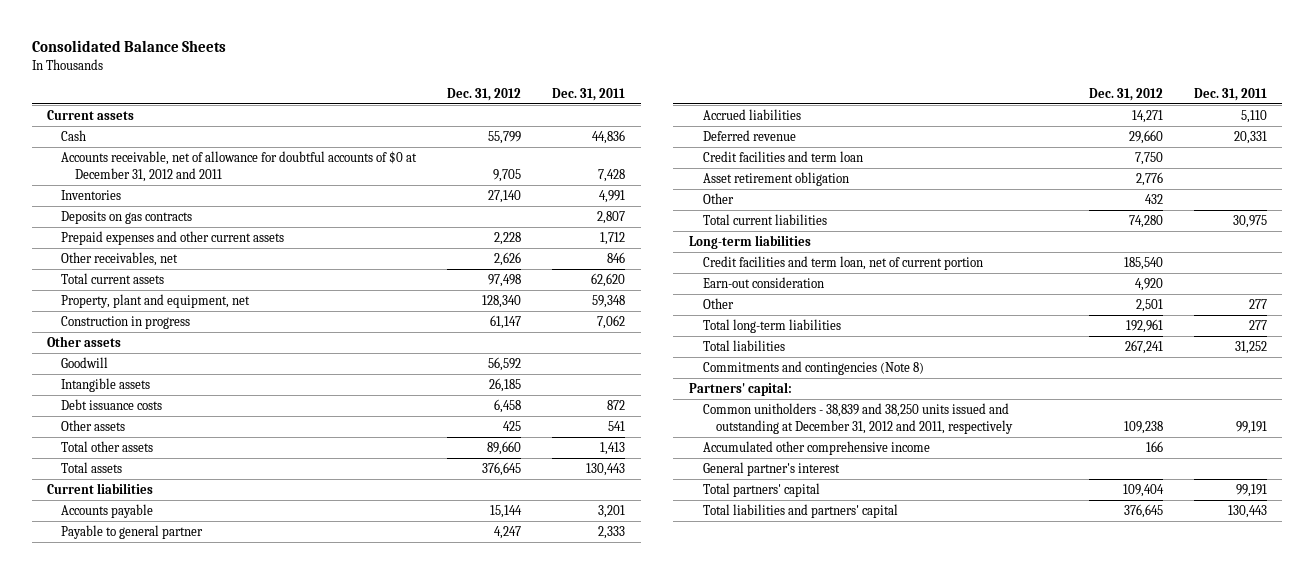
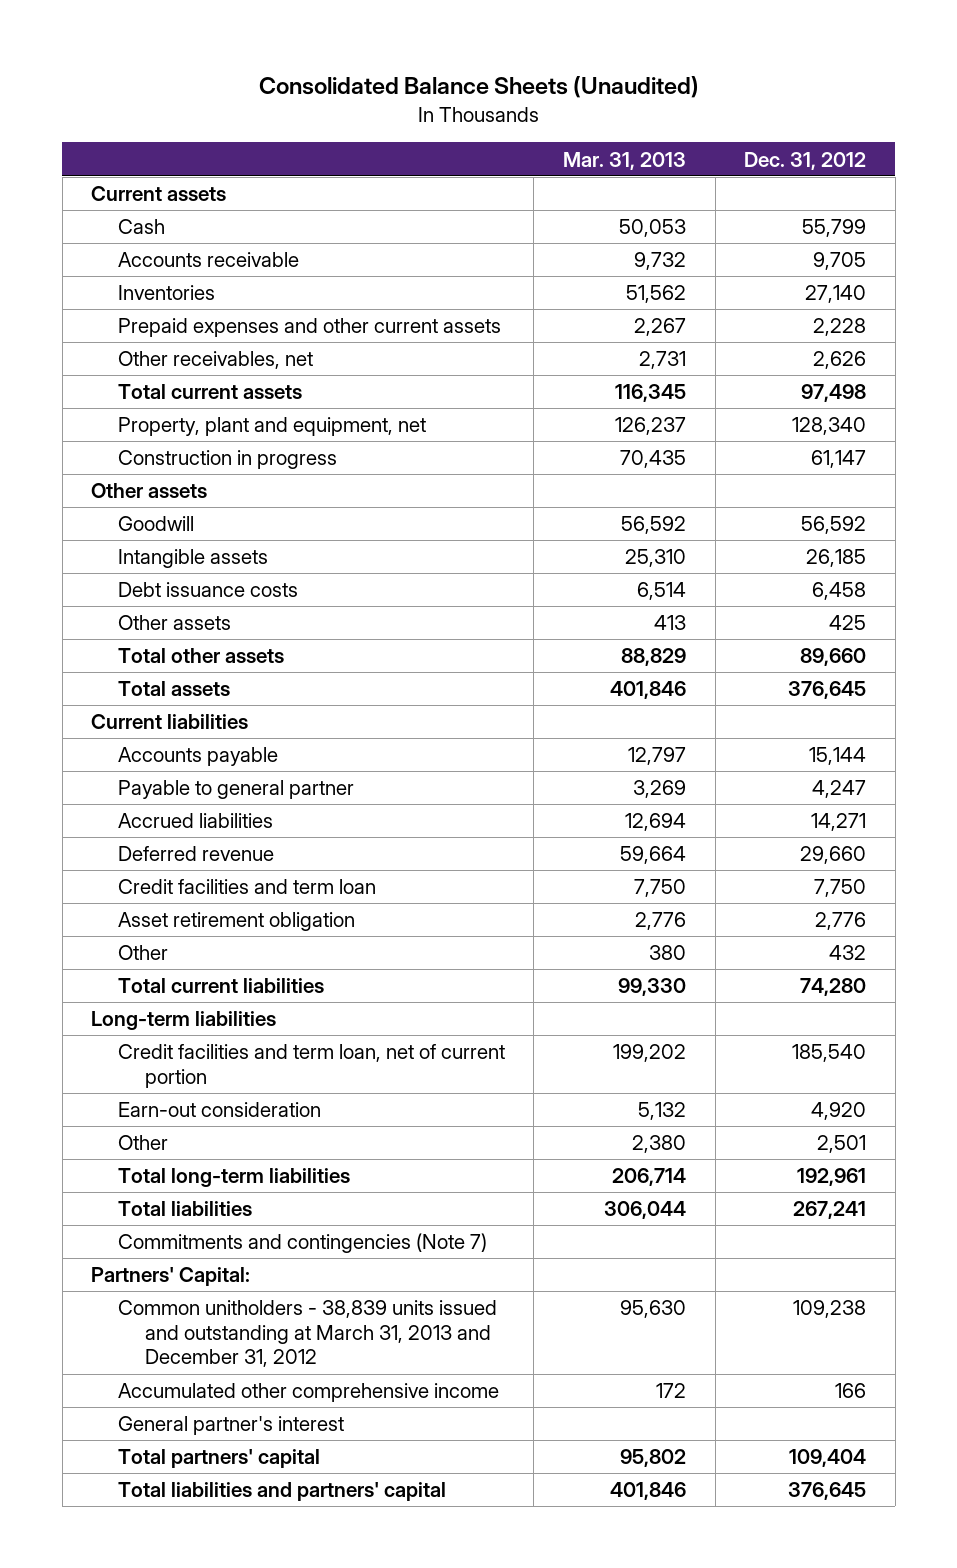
- Consolidated Balance Sheets
+ Consolidated Balance Sheets (Unaudited)
- | Dec. 31, 2012 | Dec. 31, 2011
+ | Mar. 31, 2013 | Dec. 31, 2012
- Accounts receivable, net of allowance for doubtful accounts of $0 at December 31, 2012 and 2011 | 9,705 | 7,428
+ Accounts receivable | 9,732 | 9,705
- Deposits on gas contracts | | 2,807
- Commitments and contingencies (Note 8)
- Partners' capital:
- Common unitholders - 38,839 and 38,250 units issued and outstanding at December 31, 2012 and 2011, respectively | 109,238 | 99,191
+ Commitments and contingencies (Note 7)
+ Partners' Capital:
+ Common unitholders - 38,839 units issued and outstanding at March 31, 2013 and December 31, 2012 | 95,630 | 109,238

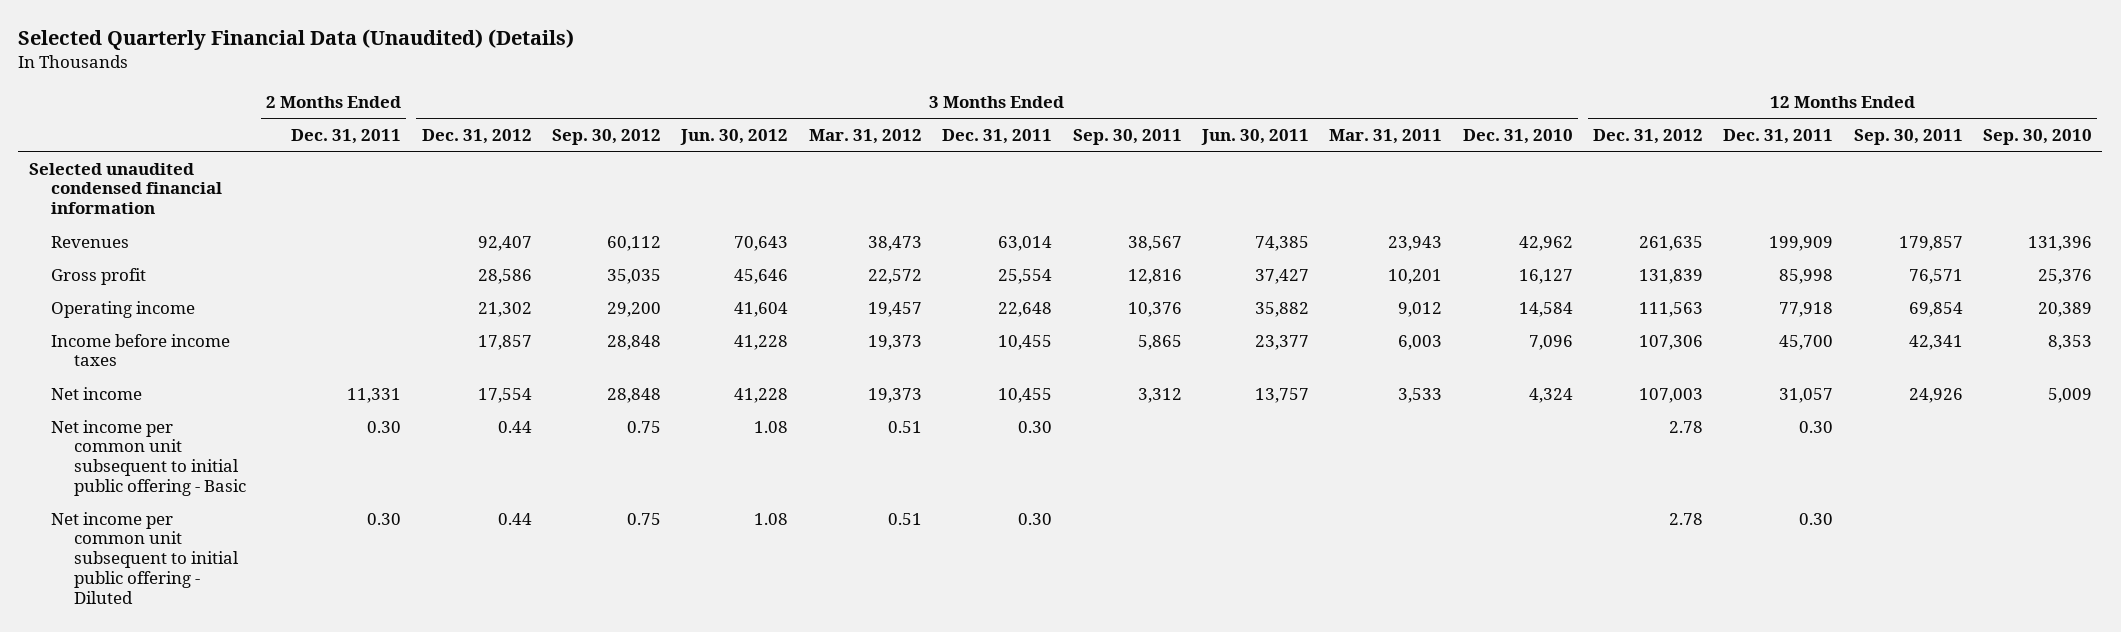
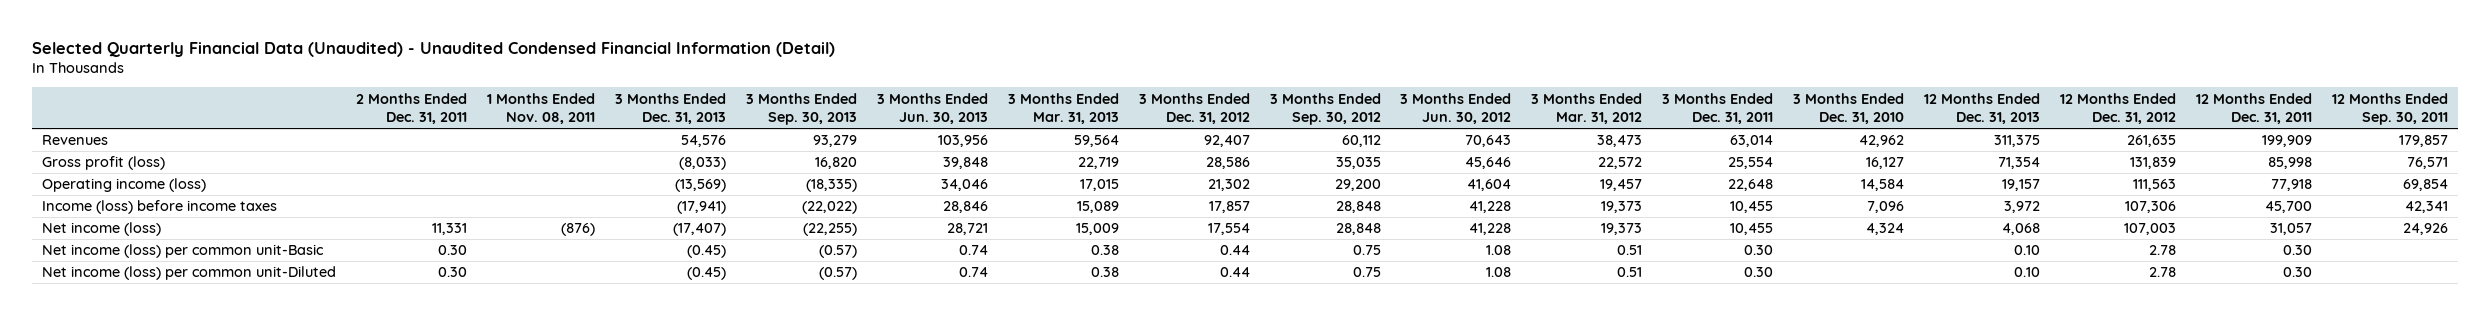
- Selected Quarterly Financial Data (Unaudited) (Details)
+ Selected Quarterly Financial Data (Unaudited) - Unaudited Condensed Financial Information (Detail)
- | 2 Months Ended Dec. 31, 2011 | 3 Months Ended Dec. 31, 2012 | 3 Months Ended Sep. 30, 2012 | 3 Months Ended Jun. 30, 2012 | 3 Months Ended Mar. 31, 2012 | 3 Months Ended Dec. 31, 2011 | 3 Months Ended Sep. 30, 2011 | 3 Months Ended Jun. 30, 2011 | 3 Months Ended Mar. 31, 2011 | 3 Months Ended Dec. 31, 2010 | 12 Months Ended Dec. 31, 2012 | 12 Months Ended Dec. 31, 2011 | 12 Months Ended Sep. 30, 2011 | 12 Months Ended Sep. 30, 2010
+ | 2 Months Ended Dec. 31, 2011 | 1 Months Ended Nov. 08, 2011 | 3 Months Ended Dec. 31, 2013 | 3 Months Ended Sep. 30, 2013 | 3 Months Ended Jun. 30, 2013 | 3 Months Ended Mar. 31, 2013 | 3 Months Ended Dec. 31, 2012 | 3 Months Ended Sep. 30, 2012 | 3 Months Ended Jun. 30, 2012 | 3 Months Ended Mar. 31, 2012 | 3 Months Ended Dec. 31, 2011 | 3 Months Ended Dec. 31, 2010 | 12 Months Ended Dec. 31, 2013 | 12 Months Ended Dec. 31, 2012 | 12 Months Ended Dec. 31, 2011 | 12 Months Ended Sep. 30, 2011
- Selected unaudited condensed financial information
- Gross profit | | 28,586 | 35,035 | 45,646 | 22,572 | 25,554 | 12,816 | 37,427 | 10,201 | 16,127 | 131,839 | 85,998 | 76,571 | 25,376
- Operating income | | 21,302 | 29,200 | 41,604 | 19,457 | 22,648 | 10,376 | 35,882 | 9,012 | 14,584 | 111,563 | 77,918 | 69,854 | 20,389
- Income before income taxes | | 17,857 | 28,848 | 41,228 | 19,373 | 10,455 | 5,865 | 23,377 | 6,003 | 7,096 | 107,306 | 45,700 | 42,341 | 8,353
- Net income | 11,331 | 17,554 | 28,848 | 41,228 | 19,373 | 10,455 | 3,312 | 13,757 | 3,533 | 4,324 | 107,003 | 31,057 | 24,926 | 5,009
- Net income per common unit subsequent to initial public offering - Basic | 0.30 | 0.44 | 0.75 | 1.08 | 0.51 | 0.30 | | | | | 2.78 | 0.30 | |
- Net income per common unit subsequent to initial public offering - Diluted | 0.30 | 0.44 | 0.75 | 1.08 | 0.51 | 0.30 | | | | | 2.78 | 0.30 | |
+ Gross profit (loss) | | | (8,033) | 16,820 | 39,848 | 22,719 | 28,586 | 35,035 | 45,646 | 22,572 | 25,554 | 16,127 | 71,354 | 131,839 | 85,998 | 76,571
+ Operating income (loss) | | | (13,569) | (18,335) | 34,046 | 17,015 | 21,302 | 29,200 | 41,604 | 19,457 | 22,648 | 14,584 | 19,157 | 111,563 | 77,918 | 69,854
+ Income (loss) before income taxes | | | (17,941) | (22,022) | 28,846 | 15,089 | 17,857 | 28,848 | 41,228 | 19,373 | 10,455 | 7,096 | 3,972 | 107,306 | 45,700 | 42,341
+ Net income (loss) | 11,331 | (876) | (17,407) | (22,255) | 28,721 | 15,009 | 17,554 | 28,848 | 41,228 | 19,373 | 10,455 | 4,324 | 4,068 | 107,003 | 31,057 | 24,926
+ Net income (loss) per common unit-Basic | 0.30 | | (0.45) | (0.57) | 0.74 | 0.38 | 0.44 | 0.75 | 1.08 | 0.51 | 0.30 | | 0.10 | 2.78 | 0.30 |
+ Net income (loss) per common unit-Diluted | 0.30 | | (0.45) | (0.57) | 0.74 | 0.38 | 0.44 | 0.75 | 1.08 | 0.51 | 0.30 | | 0.10 | 2.78 | 0.30 |

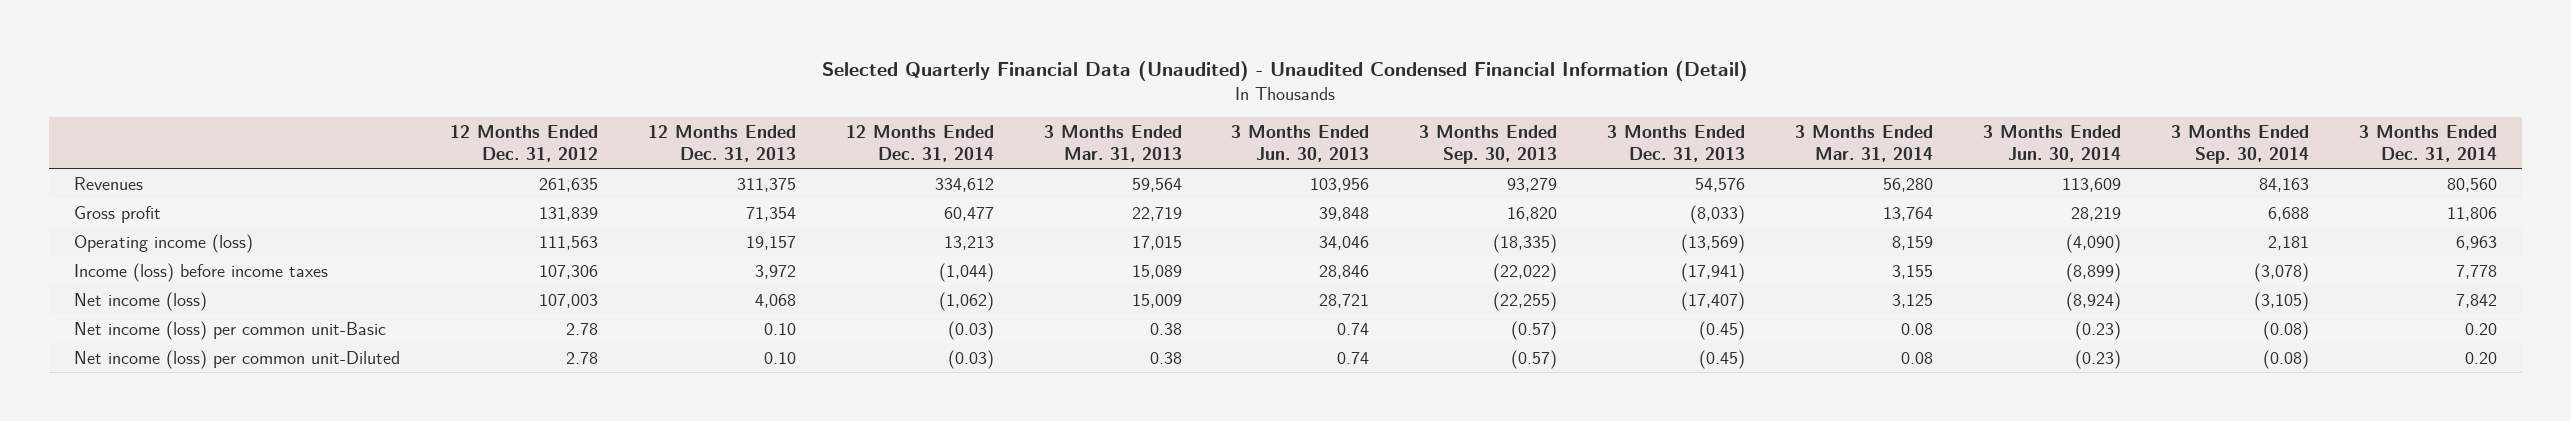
- | 2 Months Ended Dec. 31, 2011 | 1 Months Ended Nov. 08, 2011 | 3 Months Ended Dec. 31, 2013 | 3 Months Ended Sep. 30, 2013 | 3 Months Ended Jun. 30, 2013 | 3 Months Ended Mar. 31, 2013 | 3 Months Ended Dec. 31, 2012 | 3 Months Ended Sep. 30, 2012 | 3 Months Ended Jun. 30, 2012 | 3 Months Ended Mar. 31, 2012 | 3 Months Ended Dec. 31, 2011 | 3 Months Ended Dec. 31, 2010 | 12 Months Ended Dec. 31, 2013 | 12 Months Ended Dec. 31, 2012 | 12 Months Ended Dec. 31, 2011 | 12 Months Ended Sep. 30, 2011
+ | 12 Months Ended Dec. 31, 2012 | 12 Months Ended Dec. 31, 2013 | 12 Months Ended Dec. 31, 2014 | 3 Months Ended Mar. 31, 2013 | 3 Months Ended Jun. 30, 2013 | 3 Months Ended Sep. 30, 2013 | 3 Months Ended Dec. 31, 2013 | 3 Months Ended Mar. 31, 2014 | 3 Months Ended Jun. 30, 2014 | 3 Months Ended Sep. 30, 2014 | 3 Months Ended Dec. 31, 2014
- Gross profit (loss) | | | (8,033) | 16,820 | 39,848 | 22,719 | 28,586 | 35,035 | 45,646 | 22,572 | 25,554 | 16,127 | 71,354 | 131,839 | 85,998 | 76,571
+ Gross profit | 131,839 | 71,354 | 60,477 | 22,719 | 39,848 | 16,820 | (8,033) | 13,764 | 28,219 | 6,688 | 11,806

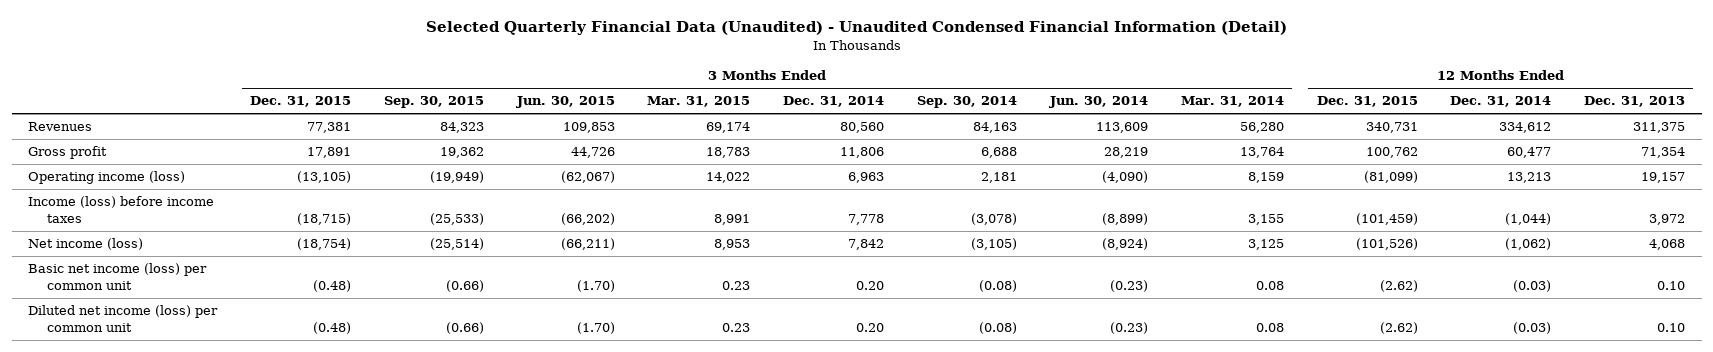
- | 12 Months Ended Dec. 31, 2012 | 12 Months Ended Dec. 31, 2013 | 12 Months Ended Dec. 31, 2014 | 3 Months Ended Mar. 31, 2013 | 3 Months Ended Jun. 30, 2013 | 3 Months Ended Sep. 30, 2013 | 3 Months Ended Dec. 31, 2013 | 3 Months Ended Mar. 31, 2014 | 3 Months Ended Jun. 30, 2014 | 3 Months Ended Sep. 30, 2014 | 3 Months Ended Dec. 31, 2014
+ | 3 Months Ended Dec. 31, 2015 | 3 Months Ended Sep. 30, 2015 | 3 Months Ended Jun. 30, 2015 | 3 Months Ended Mar. 31, 2015 | 3 Months Ended Dec. 31, 2014 | 3 Months Ended Sep. 30, 2014 | 3 Months Ended Jun. 30, 2014 | 3 Months Ended Mar. 31, 2014 | 12 Months Ended Dec. 31, 2015 | 12 Months Ended Dec. 31, 2014 | 12 Months Ended Dec. 31, 2013
- Net income (loss) per common unit-Basic | 2.78 | 0.10 | (0.03) | 0.38 | 0.74 | (0.57) | (0.45) | 0.08 | (0.23) | (0.08) | 0.20
- Net income (loss) per common unit-Diluted | 2.78 | 0.10 | (0.03) | 0.38 | 0.74 | (0.57) | (0.45) | 0.08 | (0.23) | (0.08) | 0.20
+ Basic net income (loss) per common unit | (0.48) | (0.66) | (1.70) | 0.23 | 0.20 | (0.08) | (0.23) | 0.08 | (2.62) | (0.03) | 0.10
+ Diluted net income (loss) per common unit | (0.48) | (0.66) | (1.70) | 0.23 | 0.20 | (0.08) | (0.23) | 0.08 | (2.62) | (0.03) | 0.10

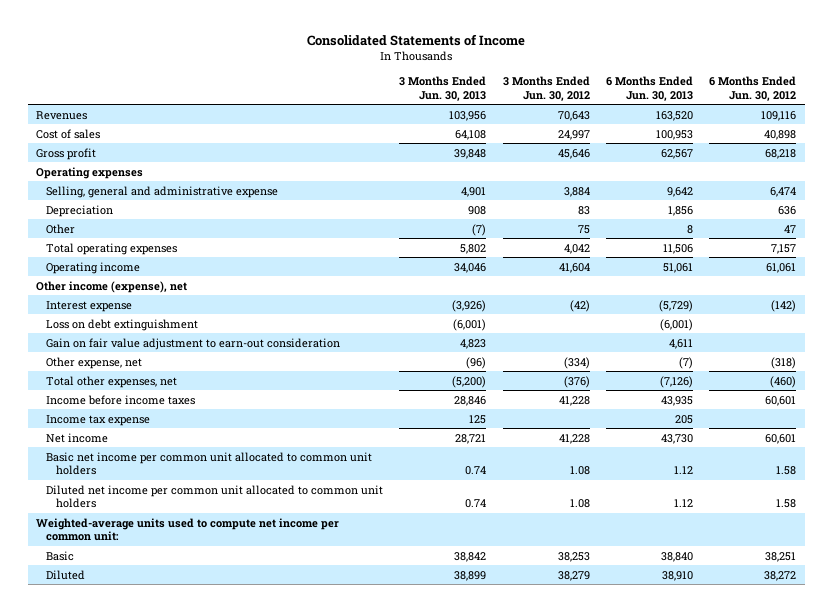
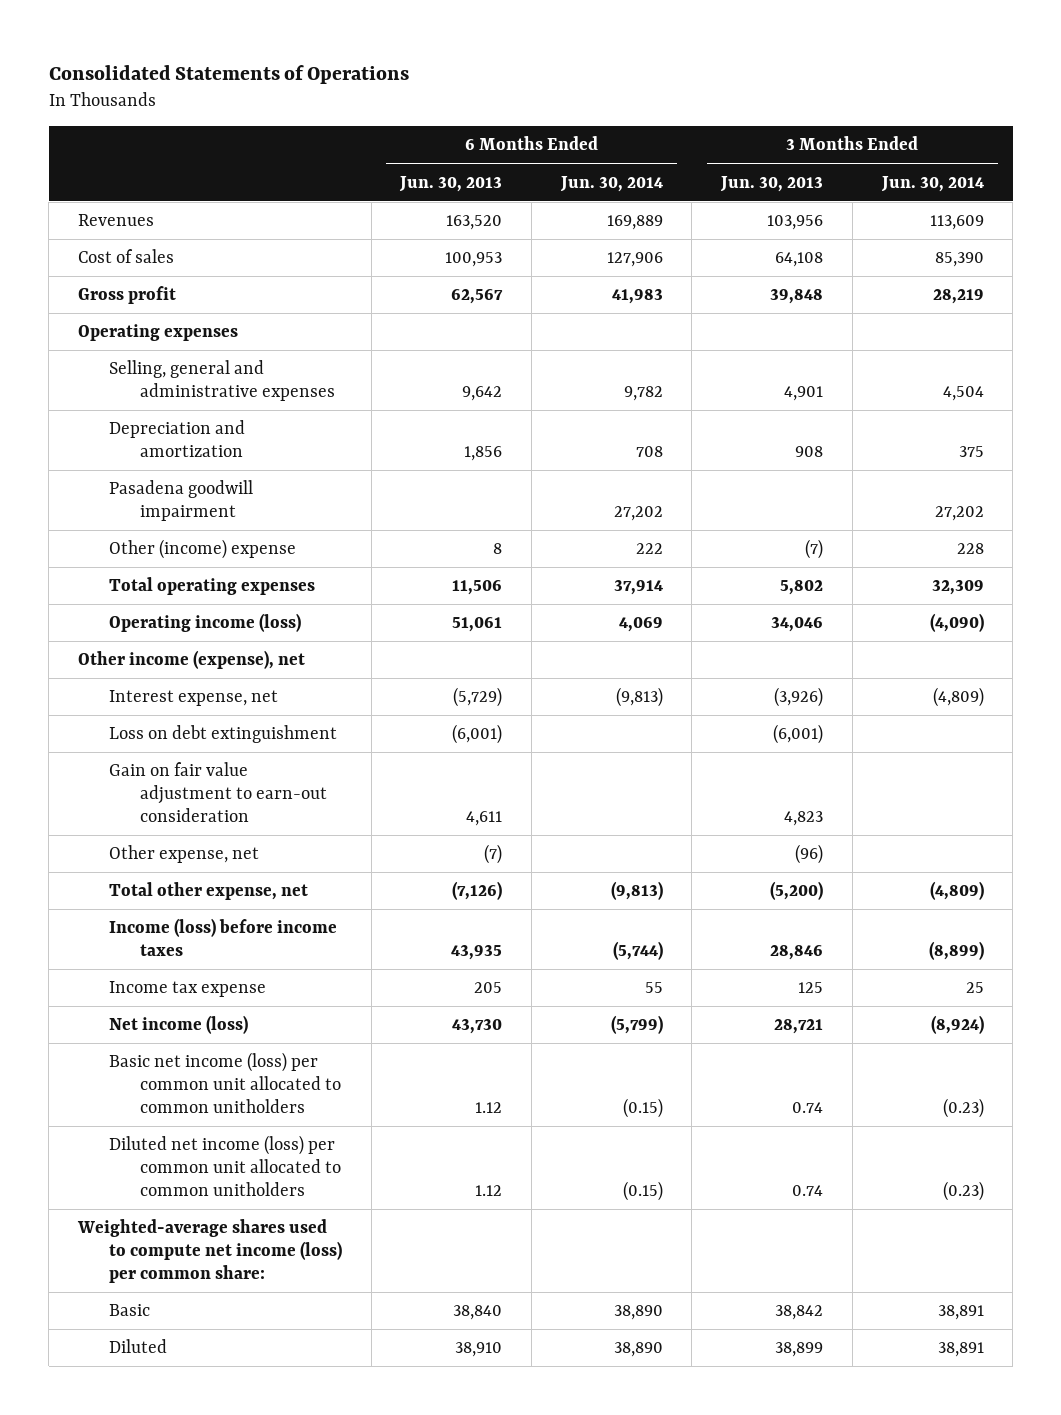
- Consolidated Statements of Income
+ Consolidated Statements of Operations
- | 3 Months Ended Jun. 30, 2013 | 3 Months Ended Jun. 30, 2012 | 6 Months Ended Jun. 30, 2013 | 6 Months Ended Jun. 30, 2012
+ | 6 Months Ended Jun. 30, 2013 | 6 Months Ended Jun. 30, 2014 | 3 Months Ended Jun. 30, 2013 | 3 Months Ended Jun. 30, 2014
- Selling, general and administrative expense | 4,901 | 3,884 | 9,642 | 6,474
- Depreciation | 908 | 83 | 1,856 | 636
- Other | (7) | 75 | 8 | 47
+ Selling, general and administrative expenses | 9,642 | 9,782 | 4,901 | 4,504
+ Depreciation and amortization | 1,856 | 708 | 908 | 375
+ Pasadena goodwill impairment | | 27,202 | | 27,202
+ Other (income) expense | 8 | 222 | (7) | 228
- Operating income | 34,046 | 41,604 | 51,061 | 61,061
+ Operating income (loss) | 51,061 | 4,069 | 34,046 | (4,090)
- Interest expense | (3,926) | (42) | (5,729) | (142)
+ Interest expense, net | (5,729) | (9,813) | (3,926) | (4,809)
- Total other expenses, net | (5,200) | (376) | (7,126) | (460)
- Income before income taxes | 28,846 | 41,228 | 43,935 | 60,601
+ Total other expense, net | (7,126) | (9,813) | (5,200) | (4,809)
+ Income (loss) before income taxes | 43,935 | (5,744) | 28,846 | (8,899)
- Net income | 28,721 | 41,228 | 43,730 | 60,601
- Basic net income per common unit allocated to common unit holders | 0.74 | 1.08 | 1.12 | 1.58
- Diluted net income per common unit allocated to common unit holders | 0.74 | 1.08 | 1.12 | 1.58
- Weighted-average units used to compute net income per common unit:
+ Net income (loss) | 43,730 | (5,799) | 28,721 | (8,924)
+ Basic net income (loss) per common unit allocated to common unitholders | 1.12 | (0.15) | 0.74 | (0.23)
+ Diluted net income (loss) per common unit allocated to common unitholders | 1.12 | (0.15) | 0.74 | (0.23)
+ Weighted-average shares used to compute net income (loss) per common share:

